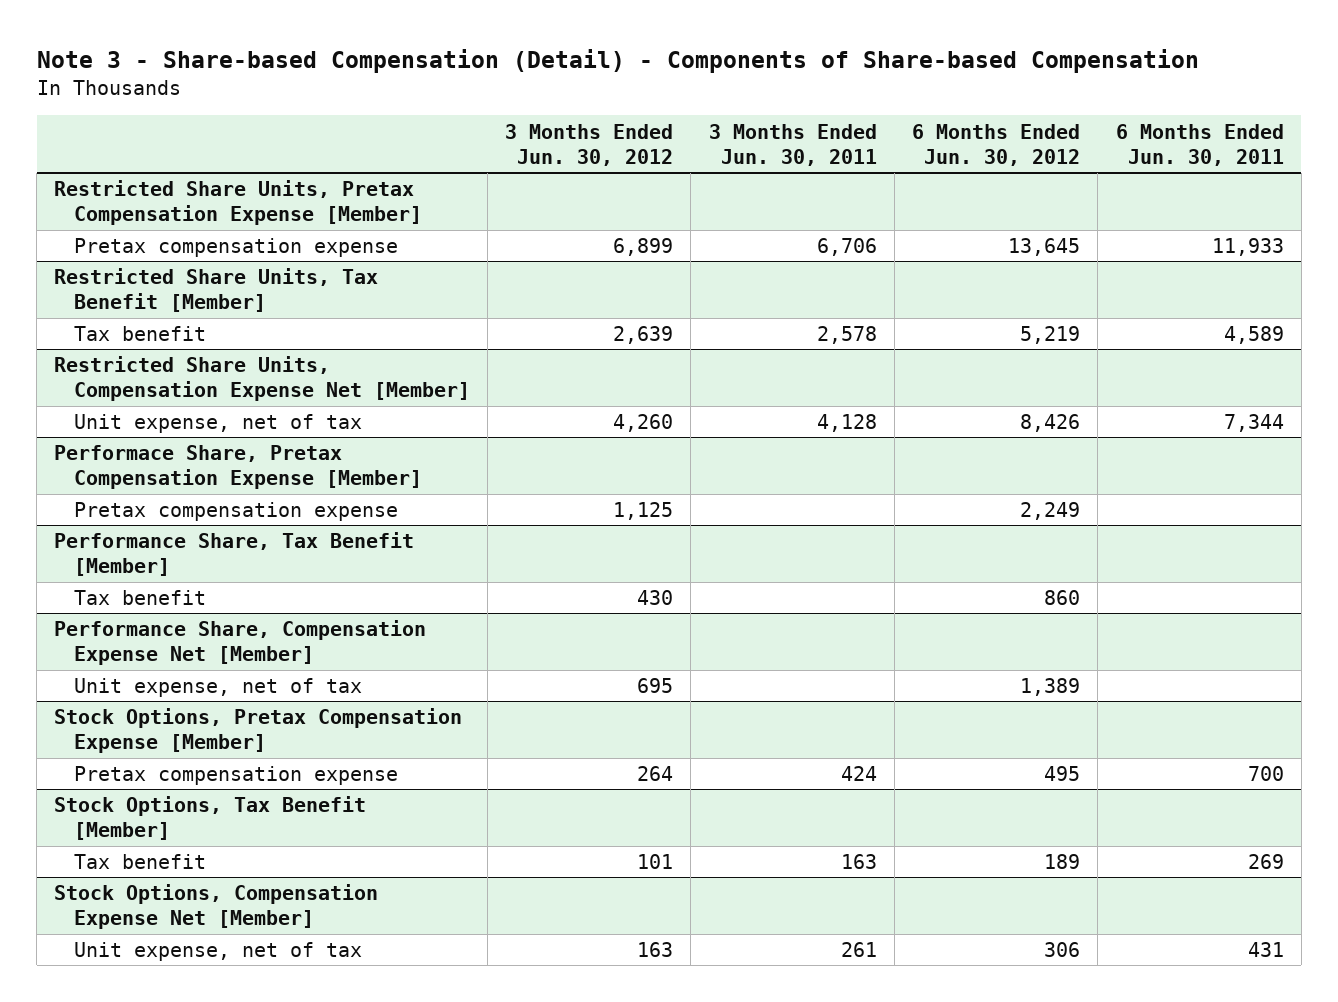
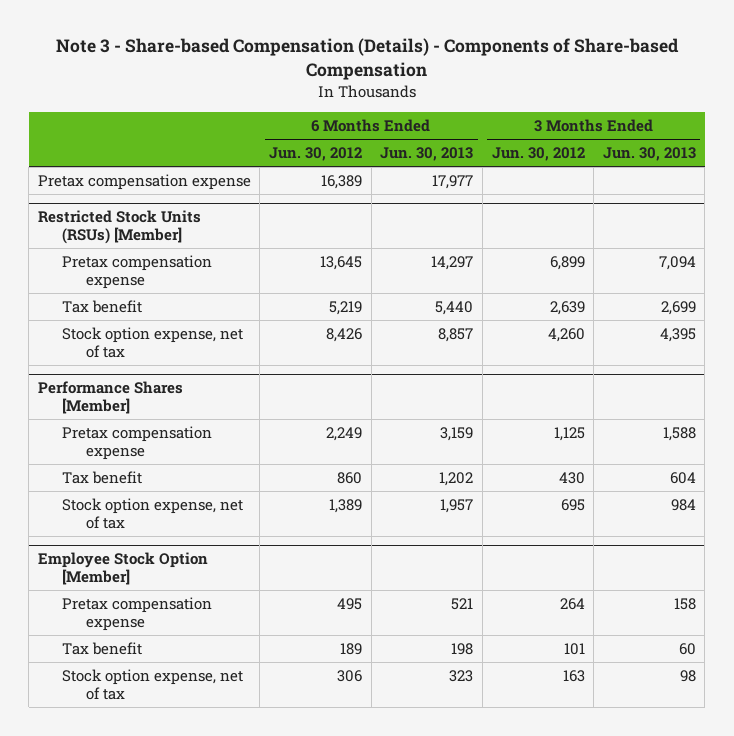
- Note 3 - Share-based Compensation (Detail) - Components of Share-based Compensation
+ Note 3 - Share-based Compensation (Details) - Components of Share-based Compensation
- | 3 Months Ended Jun. 30, 2012 | 3 Months Ended Jun. 30, 2011 | 6 Months Ended Jun. 30, 2012 | 6 Months Ended Jun. 30, 2011
+ | 6 Months Ended Jun. 30, 2012 | 6 Months Ended Jun. 30, 2013 | 3 Months Ended Jun. 30, 2012 | 3 Months Ended Jun. 30, 2013
- Restricted Share Units, Pretax Compensation Expense [Member]
+ Pretax compensation expense | 16,389 | 17,977 | |
+ Restricted Stock Units (RSUs) [Member]
- Restricted Share Units, Tax Benefit [Member]
- Restricted Share Units, Compensation Expense Net [Member]
- Unit expense, net of tax | 4,260 | 4,128 | 8,426 | 7,344
- Performace Share, Pretax Compensation Expense [Member]
+ Stock option expense, net of tax | 8,426 | 8,857 | 4,260 | 4,395
+ Performance Shares [Member]
- Performance Share, Tax Benefit [Member]
- Performance Share, Compensation Expense Net [Member]
- Unit expense, net of tax | 695 | | 1,389 |
- Stock Options, Pretax Compensation Expense [Member]
+ Stock option expense, net of tax | 1,389 | 1,957 | 695 | 984
+ Employee Stock Option [Member]
- Stock Options, Tax Benefit [Member]
- Stock Options, Compensation Expense Net [Member]
- Unit expense, net of tax | 163 | 261 | 306 | 431
+ Stock option expense, net of tax | 306 | 323 | 163 | 98

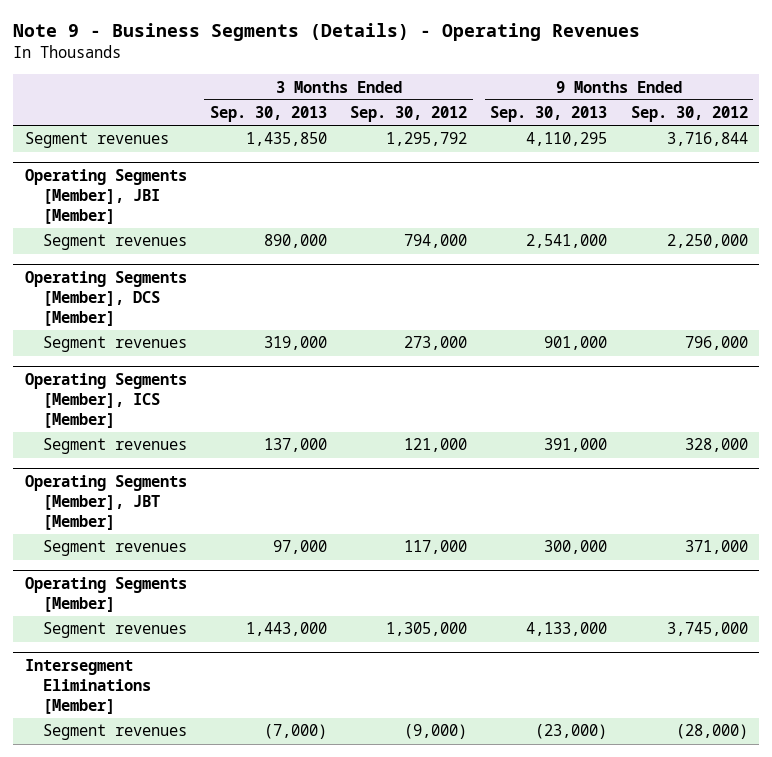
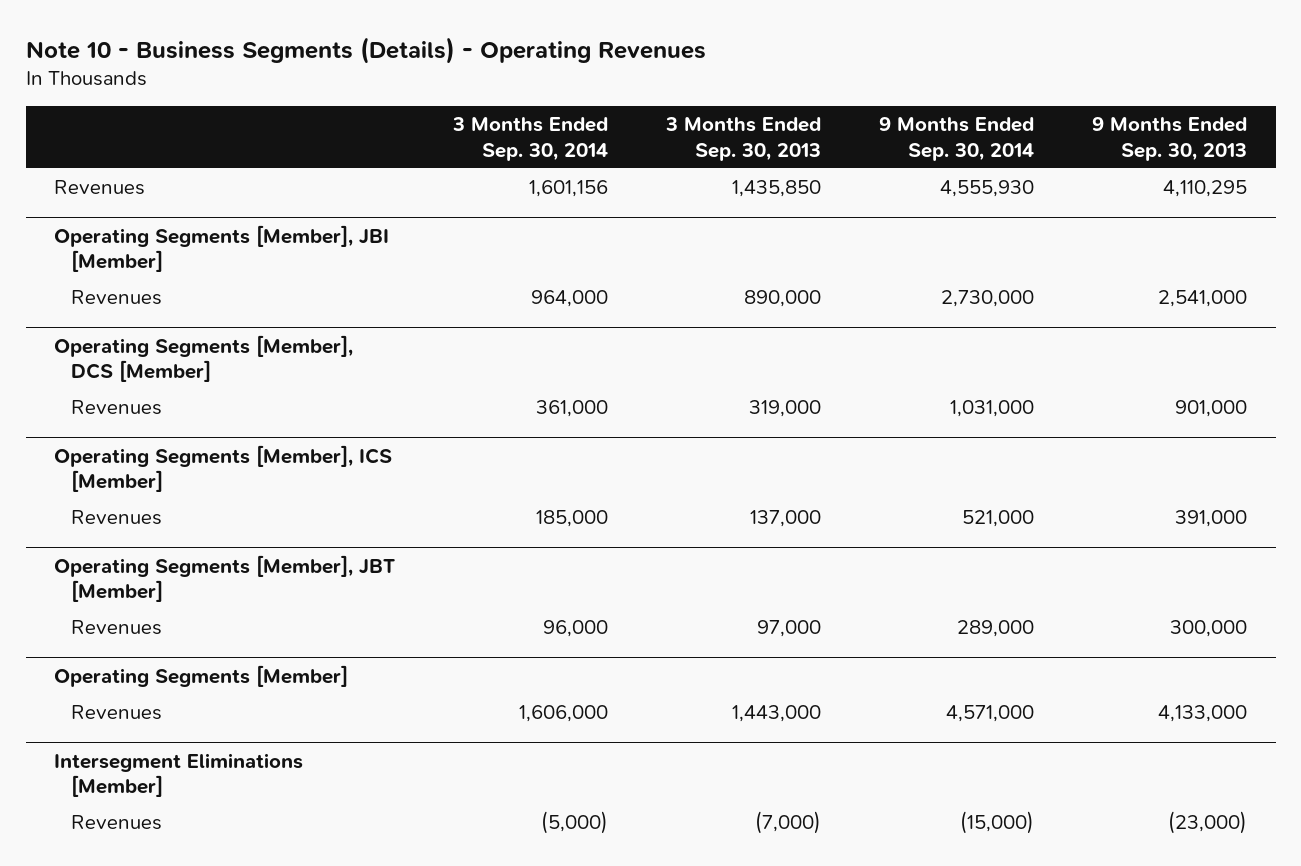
- Note 9 - Business Segments (Details) - Operating Revenues
+ Note 10 - Business Segments (Details) - Operating Revenues
- | 3 Months Ended Sep. 30, 2013 | 3 Months Ended Sep. 30, 2012 | 9 Months Ended Sep. 30, 2013 | 9 Months Ended Sep. 30, 2012
+ | 3 Months Ended Sep. 30, 2014 | 3 Months Ended Sep. 30, 2013 | 9 Months Ended Sep. 30, 2014 | 9 Months Ended Sep. 30, 2013
- Segment revenues | 1,435,850 | 1,295,792 | 4,110,295 | 3,716,844
+ Revenues | 1,601,156 | 1,435,850 | 4,555,930 | 4,110,295
@ Operating Segments [Member], JBI [Member]
- Segment revenues | 890,000 | 794,000 | 2,541,000 | 2,250,000
+ Revenues | 964,000 | 890,000 | 2,730,000 | 2,541,000
@ Operating Segments [Member], DCS [Member]
- Segment revenues | 319,000 | 273,000 | 901,000 | 796,000
+ Revenues | 361,000 | 319,000 | 1,031,000 | 901,000
@ Operating Segments [Member], ICS [Member]
- Segment revenues | 137,000 | 121,000 | 391,000 | 328,000
+ Revenues | 185,000 | 137,000 | 521,000 | 391,000
@ Operating Segments [Member], JBT [Member]
- Segment revenues | 97,000 | 117,000 | 300,000 | 371,000
+ Revenues | 96,000 | 97,000 | 289,000 | 300,000
@ Operating Segments [Member]
- Segment revenues | 1,443,000 | 1,305,000 | 4,133,000 | 3,745,000
+ Revenues | 1,606,000 | 1,443,000 | 4,571,000 | 4,133,000
@ Intersegment Eliminations [Member]
- Segment revenues | (7,000) | (9,000) | (23,000) | (28,000)
+ Revenues | (5,000) | (7,000) | (15,000) | (23,000)

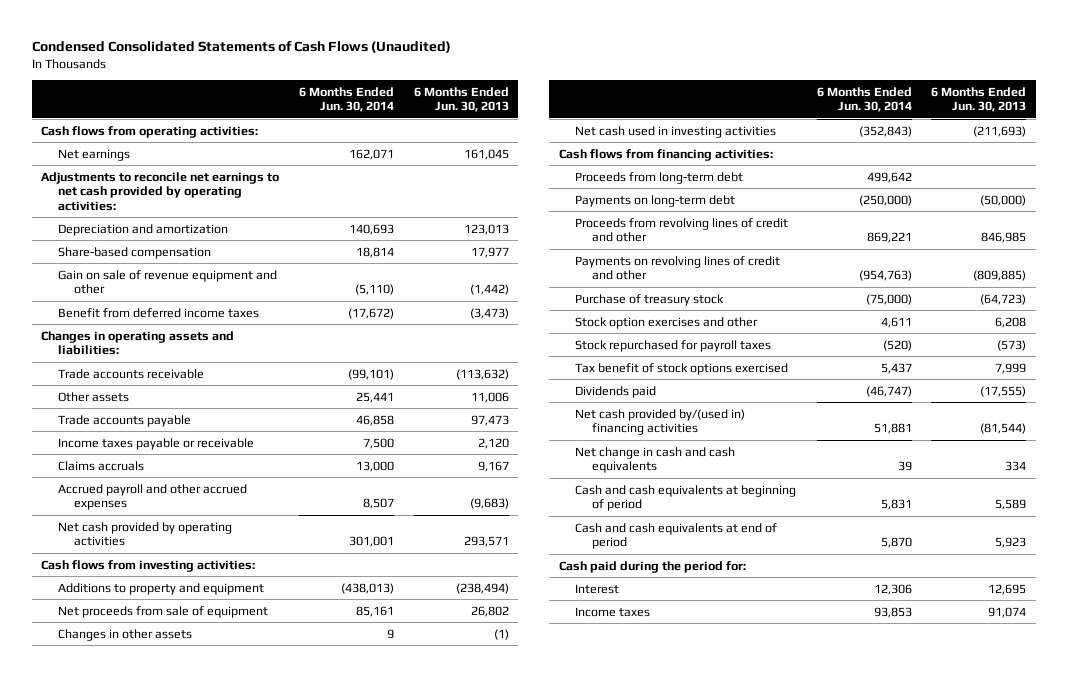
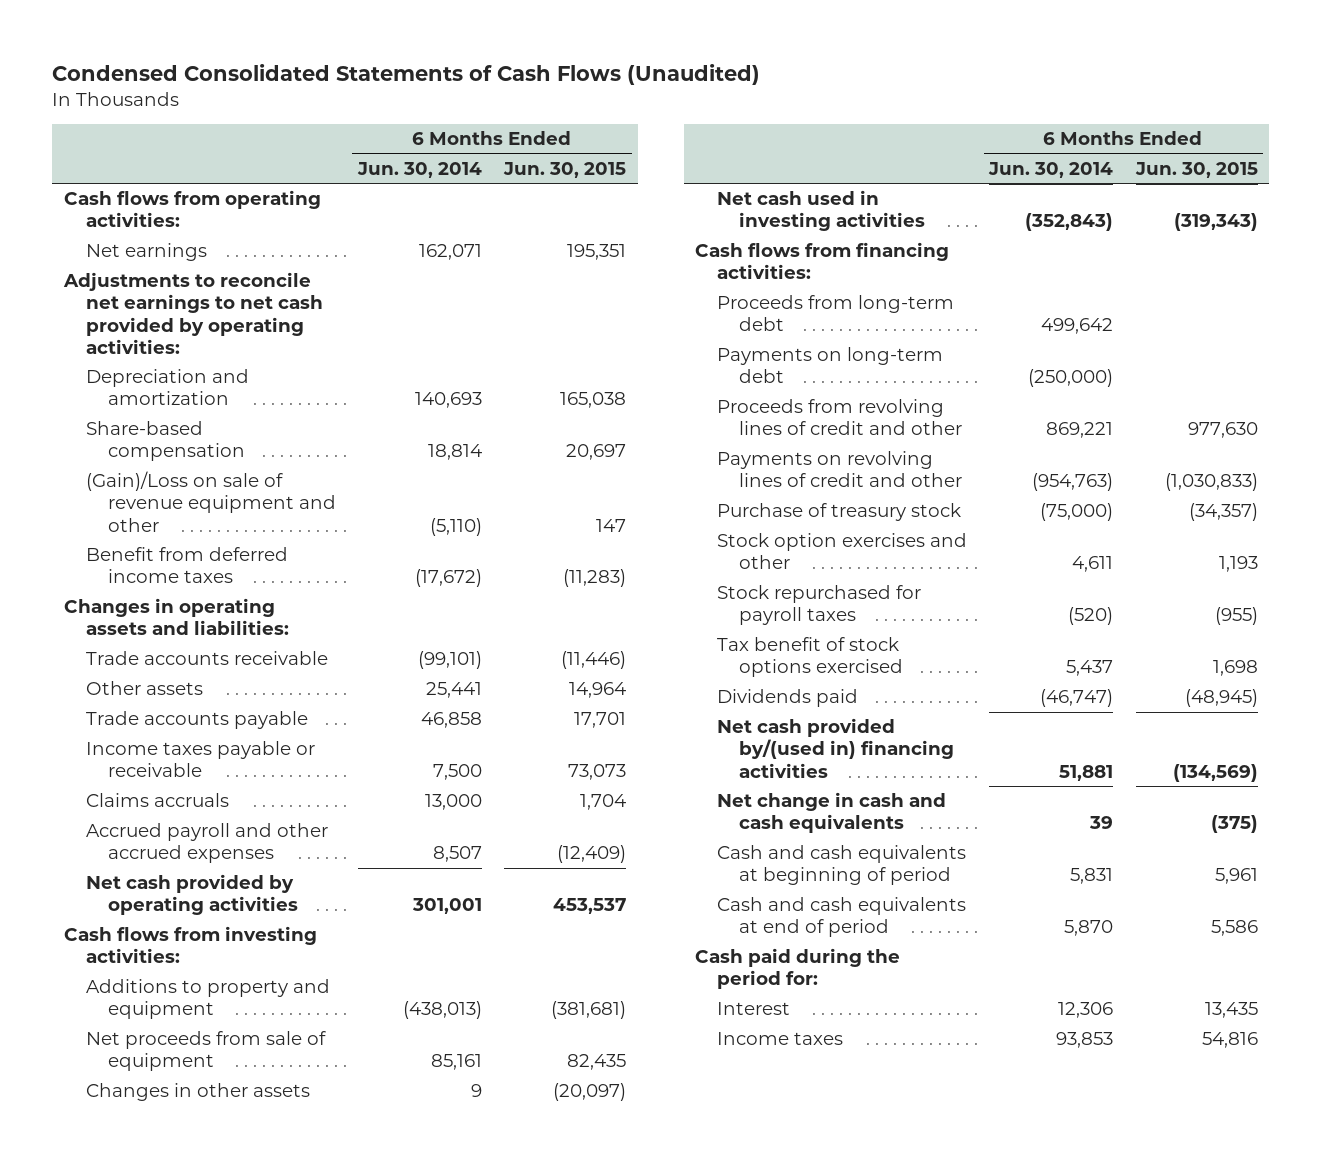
- | 6 Months Ended Jun. 30, 2014 | 6 Months Ended Jun. 30, 2013
+ | 6 Months Ended Jun. 30, 2014 | 6 Months Ended Jun. 30, 2015
- Gain on sale of revenue equipment and other | (5,110) | (1,442)
+ (Gain)/Loss on sale of revenue equipment and other | (5,110) | 147

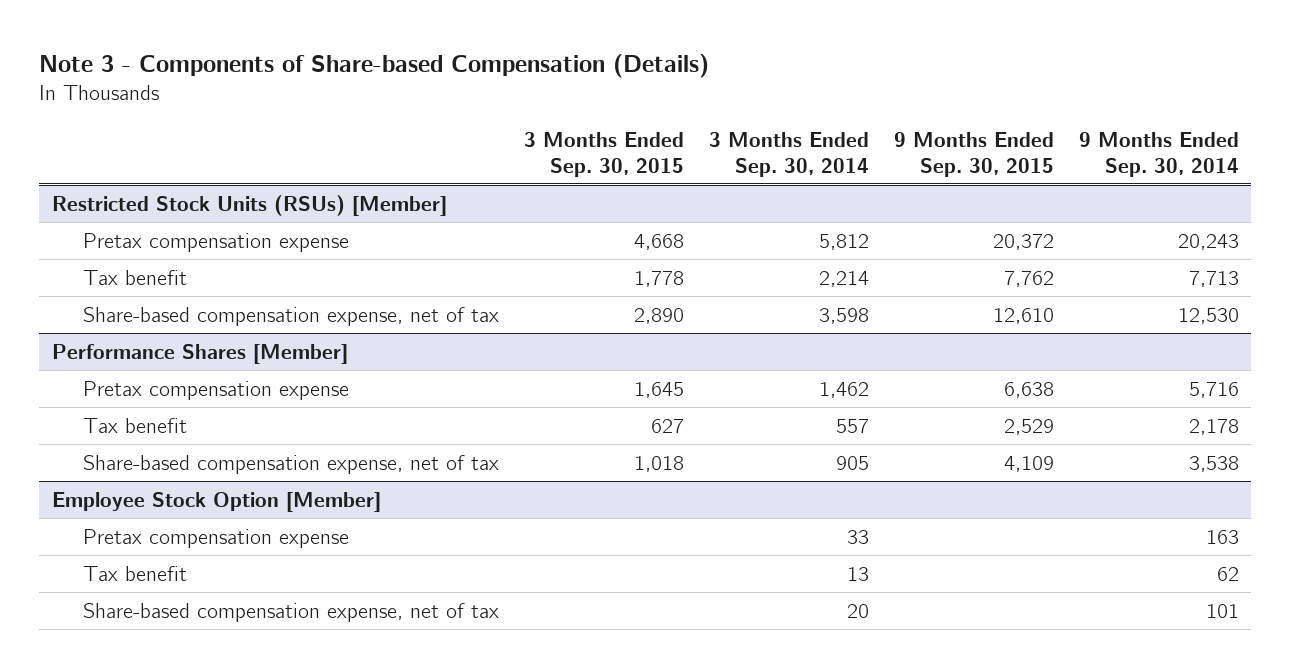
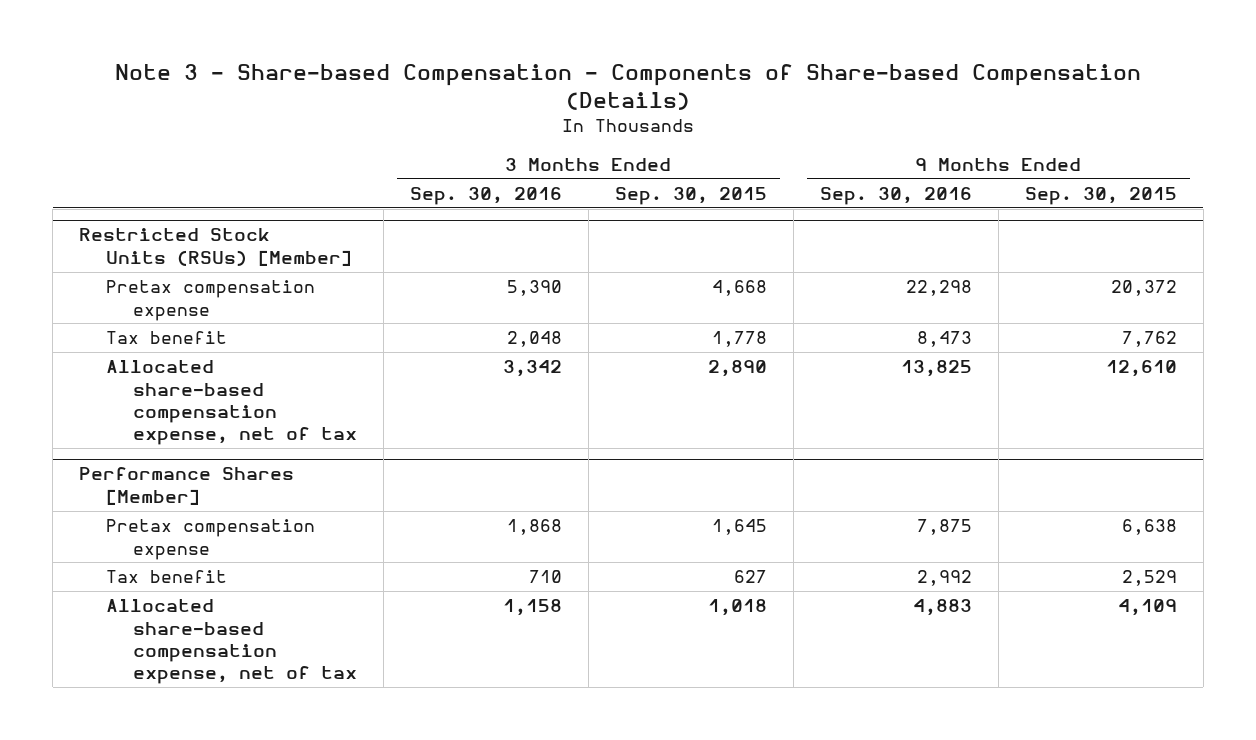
- Note 3 - Components of Share-based Compensation (Details)
+ Note 3 - Share-based Compensation - Components of Share-based Compensation (Details)
- | 3 Months Ended Sep. 30, 2015 | 3 Months Ended Sep. 30, 2014 | 9 Months Ended Sep. 30, 2015 | 9 Months Ended Sep. 30, 2014
+ | 3 Months Ended Sep. 30, 2016 | 3 Months Ended Sep. 30, 2015 | 9 Months Ended Sep. 30, 2016 | 9 Months Ended Sep. 30, 2015
@ Restricted Stock Units (RSUs) [Member]
- Share-based compensation expense, net of tax | 2,890 | 3,598 | 12,610 | 12,530
+ Allocated share-based compensation expense, net of tax | 3,342 | 2,890 | 13,825 | 12,610
@ Performance Shares [Member]
- Share-based compensation expense, net of tax | 1,018 | 905 | 4,109 | 3,538
- Employee Stock Option [Member]
- Pretax compensation expense | | 33 | | 163
- Tax benefit | | 13 | | 62
- Share-based compensation expense, net of tax | | 20 | | 101
@ Performance Shares [Member]
+ Allocated share-based compensation expense, net of tax | 1,158 | 1,018 | 4,883 | 4,109

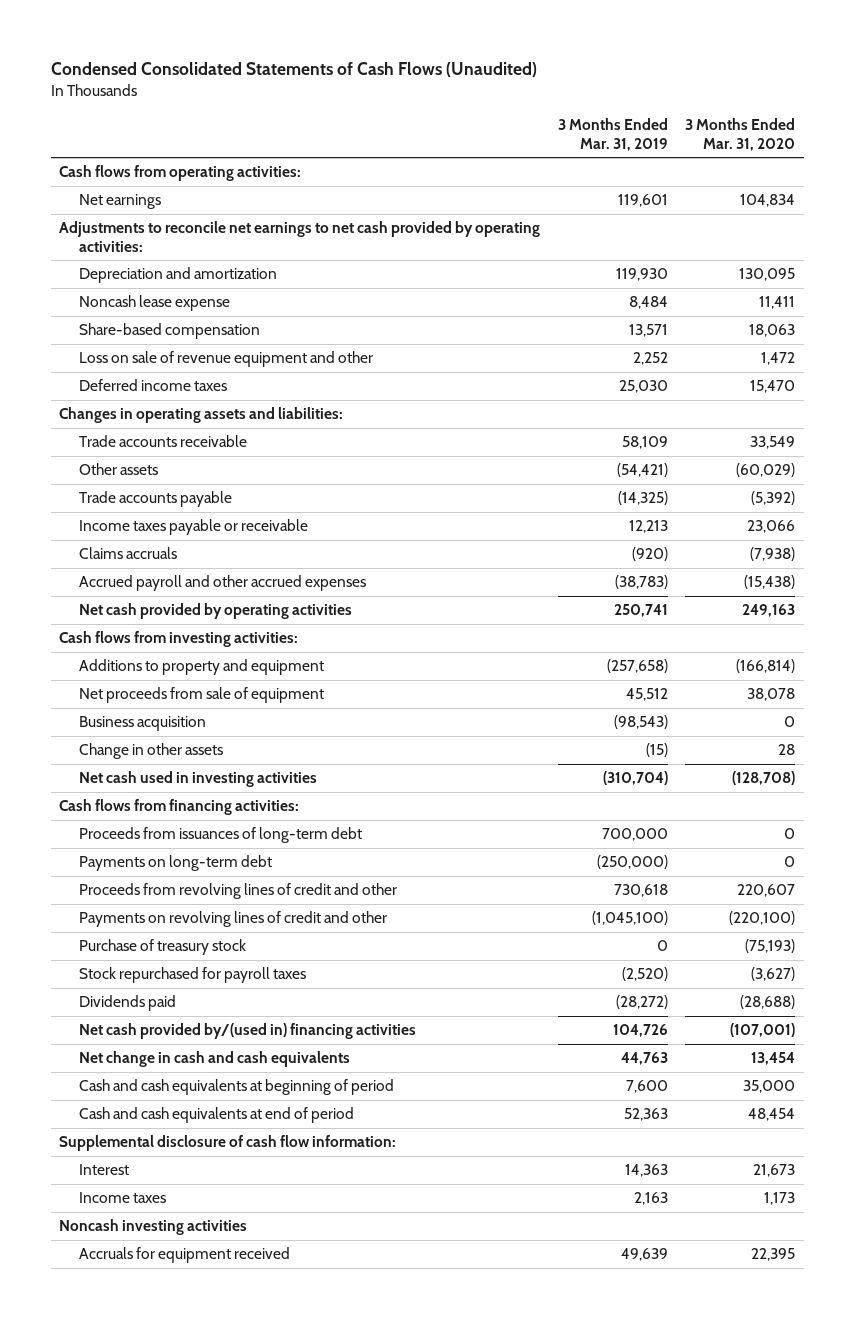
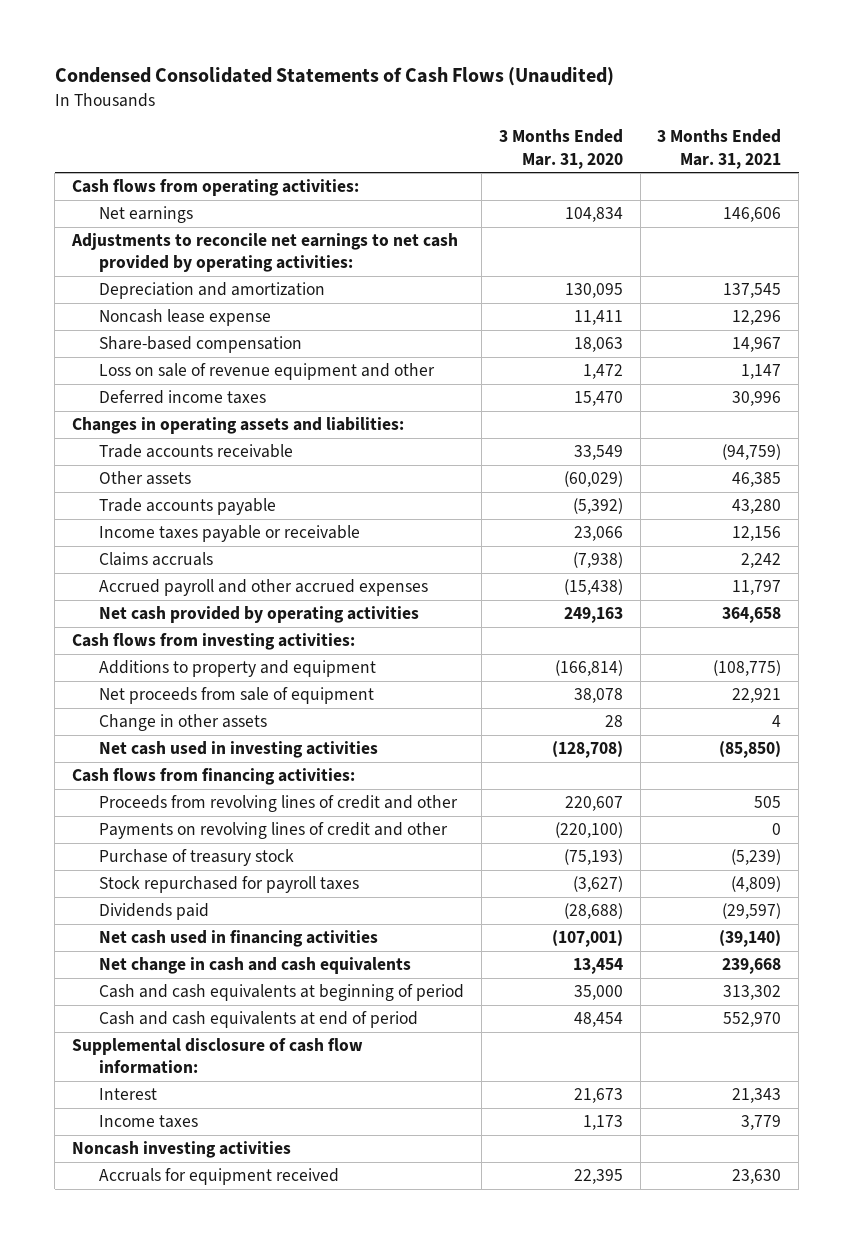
- | 3 Months Ended Mar. 31, 2019 | 3 Months Ended Mar. 31, 2020
+ | 3 Months Ended Mar. 31, 2020 | 3 Months Ended Mar. 31, 2021
- Business acquisition | (98,543) | 0
- Proceeds from issuances of long-term debt | 700,000 | 0
- Payments on long-term debt | (250,000) | 0
- Net cash provided by/(used in) financing activities | 104,726 | (107,001)
+ Net cash used in financing activities | (107,001) | (39,140)

